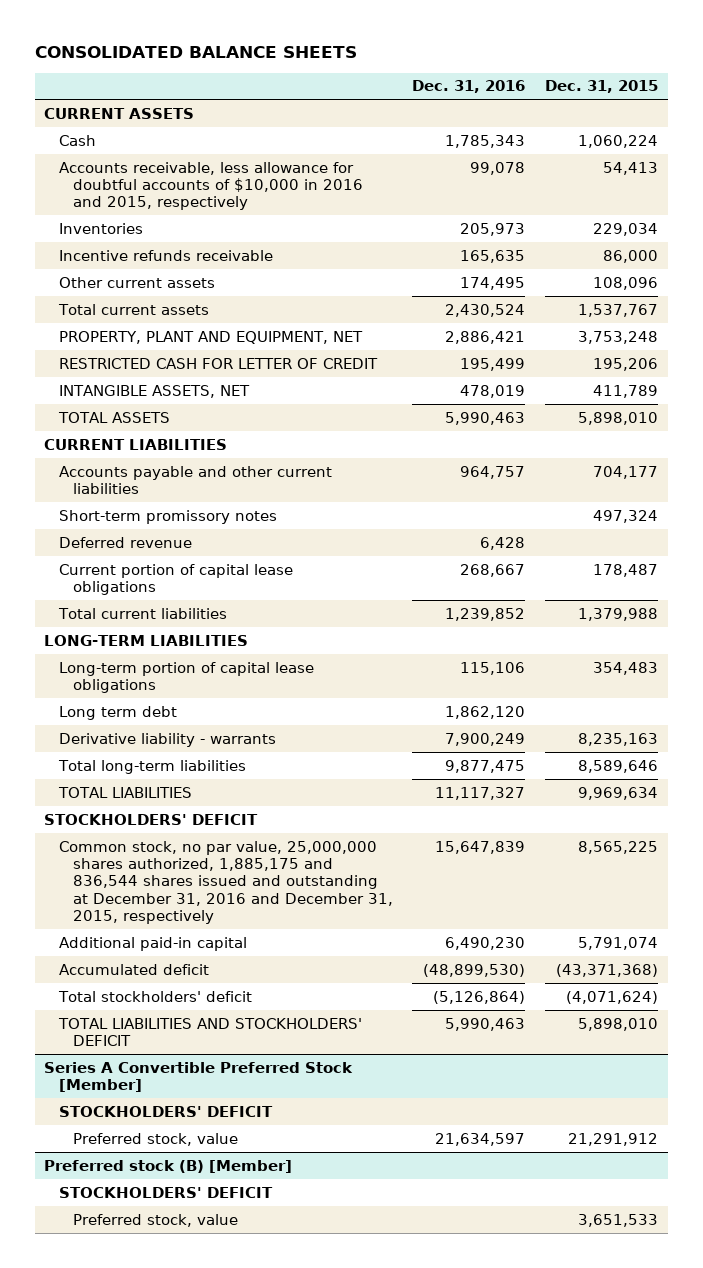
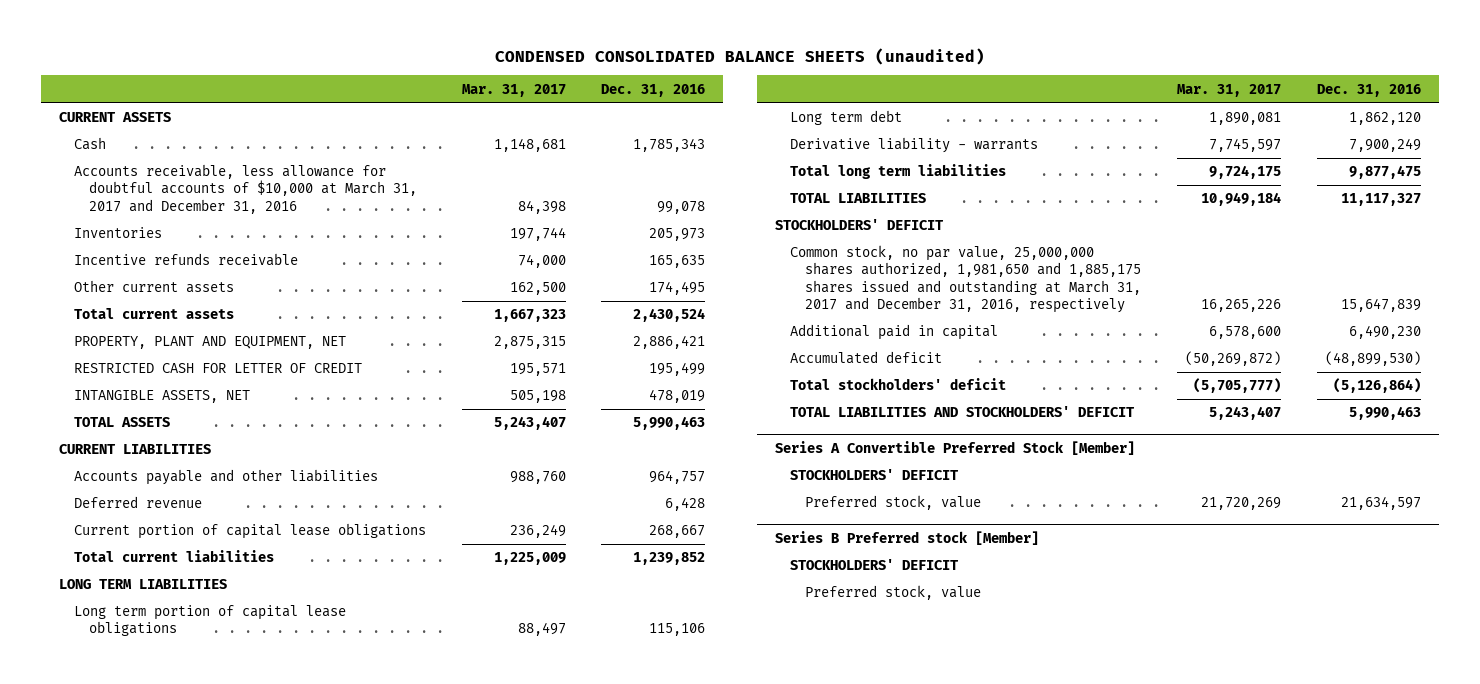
- CONSOLIDATED BALANCE SHEETS
+ CONDENSED CONSOLIDATED BALANCE SHEETS (unaudited)
- | Dec. 31, 2016 | Dec. 31, 2015
+ | Mar. 31, 2017 | Dec. 31, 2016
- Accounts receivable, less allowance for doubtful accounts of $10,000 in 2016 and 2015, respectively | 99,078 | 54,413
+ Accounts receivable, less allowance for doubtful accounts of $10,000 at March 31, 2017 and December 31, 2016 | 84,398 | 99,078
- Accounts payable and other current liabilities | 964,757 | 704,177
- Short-term promissory notes | | 497,324
+ Accounts payable and other liabilities | 988,760 | 964,757
- LONG-TERM LIABILITIES
- Long-term portion of capital lease obligations | 115,106 | 354,483
+ LONG TERM LIABILITIES
+ Long term portion of capital lease obligations | 88,497 | 115,106
- Total long-term liabilities | 9,877,475 | 8,589,646
+ Total long term liabilities | 9,724,175 | 9,877,475
- Common stock, no par value, 25,000,000 shares authorized, 1,885,175 and 836,544 shares issued and outstanding at December 31, 2016 and December 31, 2015, respectively | 15,647,839 | 8,565,225
- Additional paid-in capital | 6,490,230 | 5,791,074
+ Common stock, no par value, 25,000,000 shares authorized, 1,981,650 and 1,885,175 shares issued and outstanding at March 31, 2017 and December 31, 2016, respectively | 16,265,226 | 15,647,839
+ Additional paid in capital | 6,578,600 | 6,490,230
- Preferred stock (B) [Member]
+ Series B Preferred stock [Member]

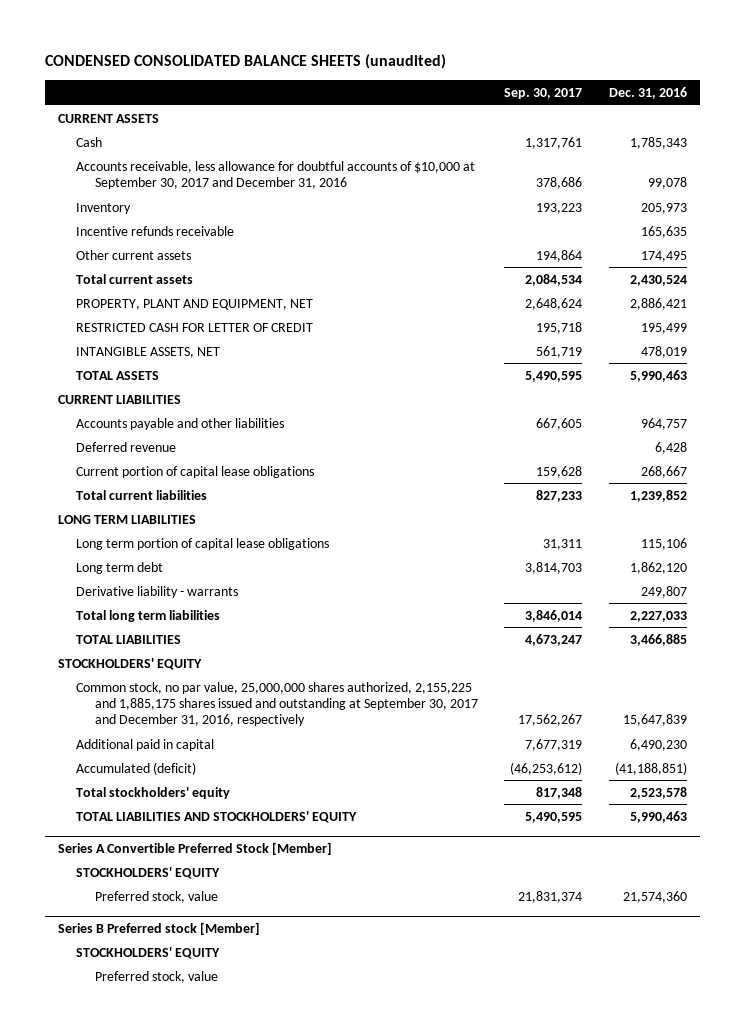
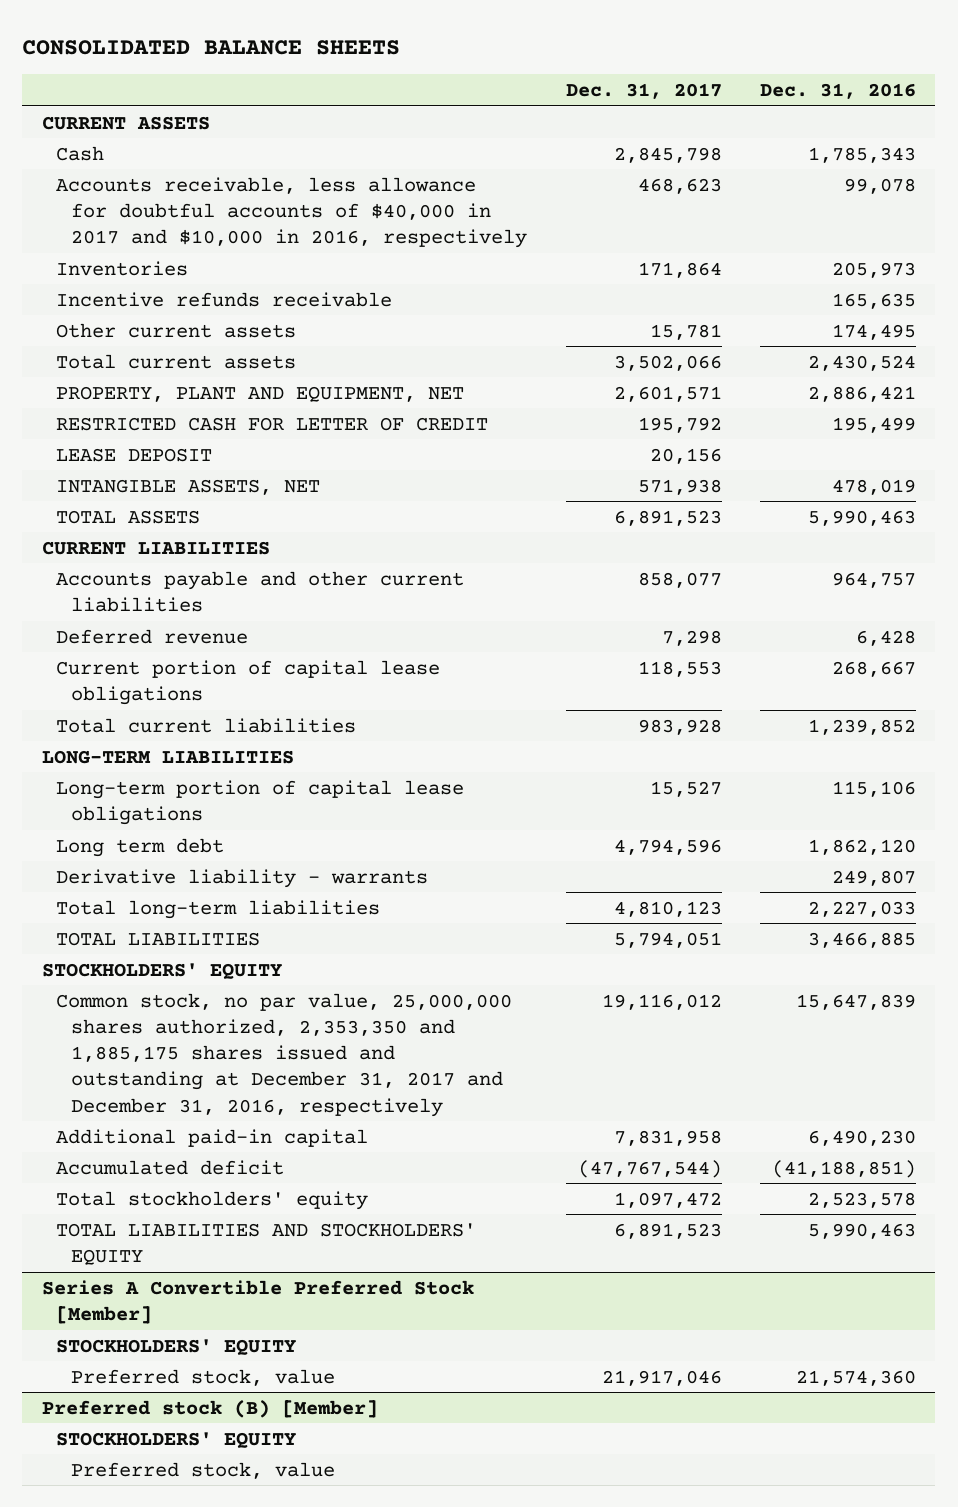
- CONDENSED CONSOLIDATED BALANCE SHEETS (unaudited)
+ CONSOLIDATED BALANCE SHEETS
- | Sep. 30, 2017 | Dec. 31, 2016
+ | Dec. 31, 2017 | Dec. 31, 2016
- Accounts receivable, less allowance for doubtful accounts of $10,000 at September 30, 2017 and December 31, 2016 | 378,686 | 99,078
- Inventory | 193,223 | 205,973
+ Accounts receivable, less allowance for doubtful accounts of $40,000 in 2017 and $10,000 in 2016, respectively | 468,623 | 99,078
+ Inventories | 171,864 | 205,973
+ LEASE DEPOSIT | 20,156 |
- Accounts payable and other liabilities | 667,605 | 964,757
+ Accounts payable and other current liabilities | 858,077 | 964,757
- LONG TERM LIABILITIES
- Long term portion of capital lease obligations | 31,311 | 115,106
+ LONG-TERM LIABILITIES
+ Long-term portion of capital lease obligations | 15,527 | 115,106
- Total long term liabilities | 3,846,014 | 2,227,033
+ Total long-term liabilities | 4,810,123 | 2,227,033
- Common stock, no par value, 25,000,000 shares authorized, 2,155,225 and 1,885,175 shares issued and outstanding at September 30, 2017 and December 31, 2016, respectively | 17,562,267 | 15,647,839
- Additional paid in capital | 7,677,319 | 6,490,230
- Accumulated (deficit) | (46,253,612) | (41,188,851)
+ Common stock, no par value, 25,000,000 shares authorized, 2,353,350 and 1,885,175 shares issued and outstanding at December 31, 2017 and December 31, 2016, respectively | 19,116,012 | 15,647,839
+ Additional paid-in capital | 7,831,958 | 6,490,230
+ Accumulated deficit | (47,767,544) | (41,188,851)
- Series B Preferred stock [Member]
+ Preferred stock (B) [Member]

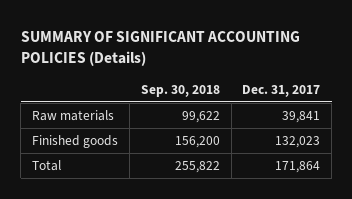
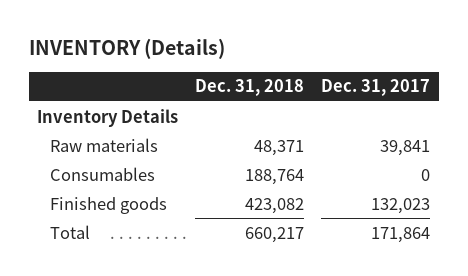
- SUMMARY OF SIGNIFICANT ACCOUNTING POLICIES (Details)
+ INVENTORY (Details)
- | Sep. 30, 2018 | Dec. 31, 2017
+ | Dec. 31, 2018 | Dec. 31, 2017
+ Inventory Details
+ Consumables | 188,764 | 0

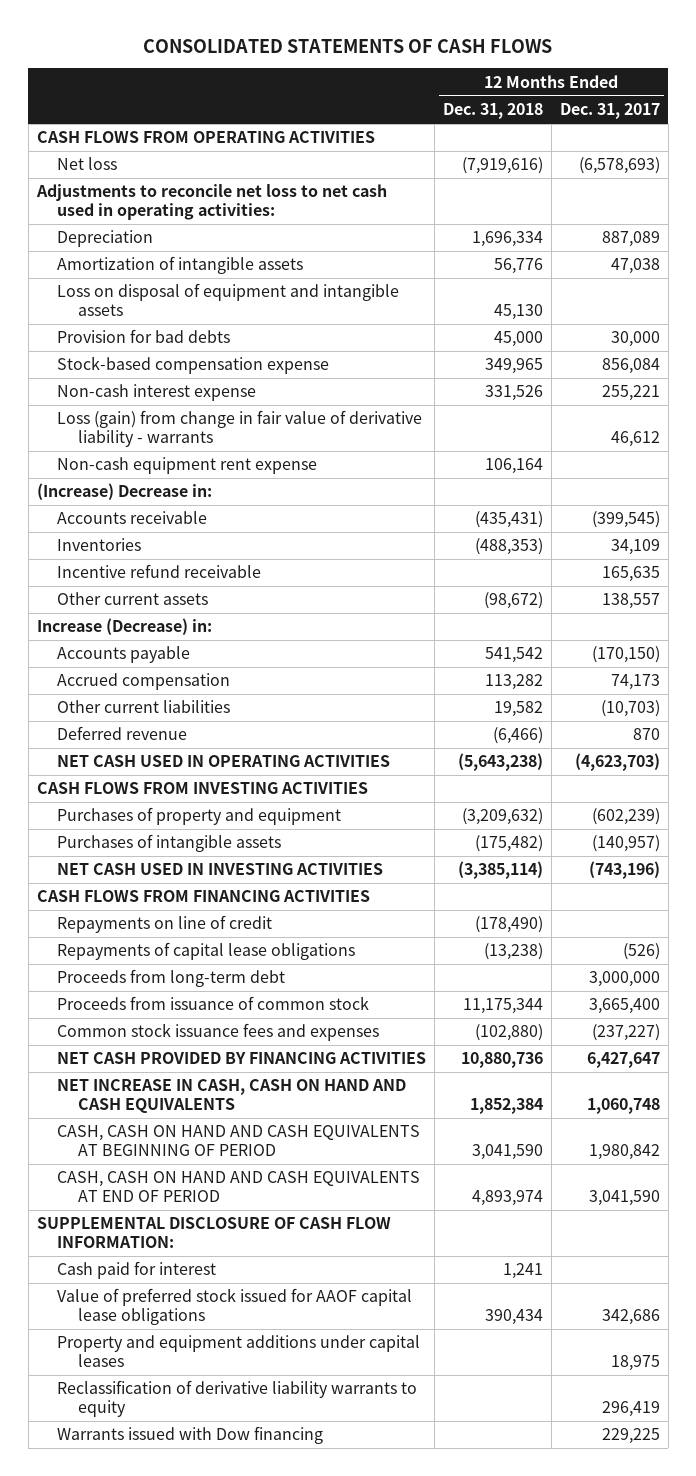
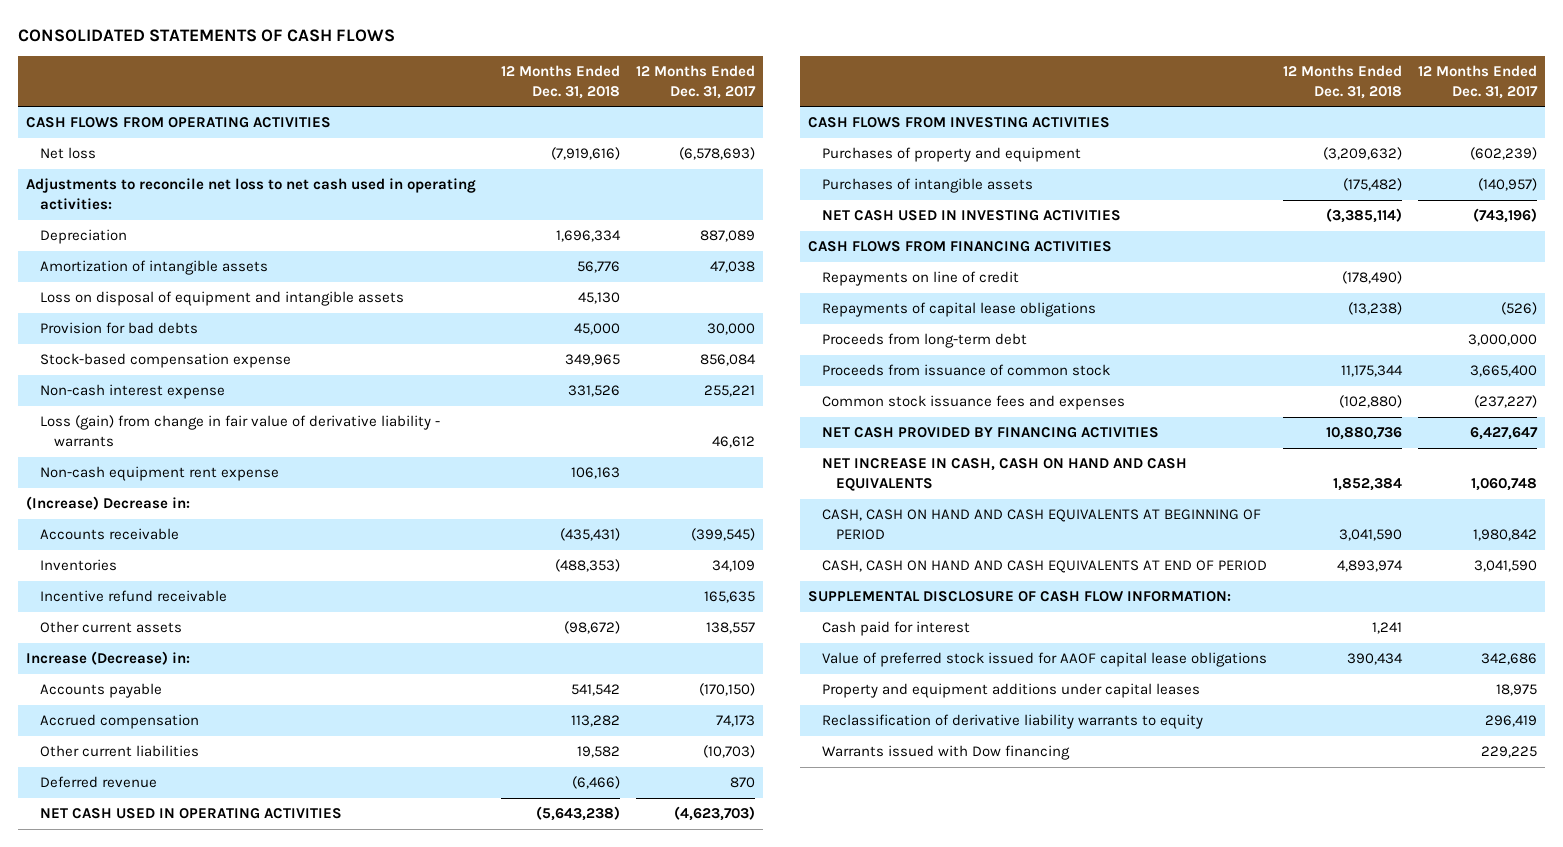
- Non-cash equipment rent expense | 106,164 |
+ Non-cash equipment rent expense | 106,163 |

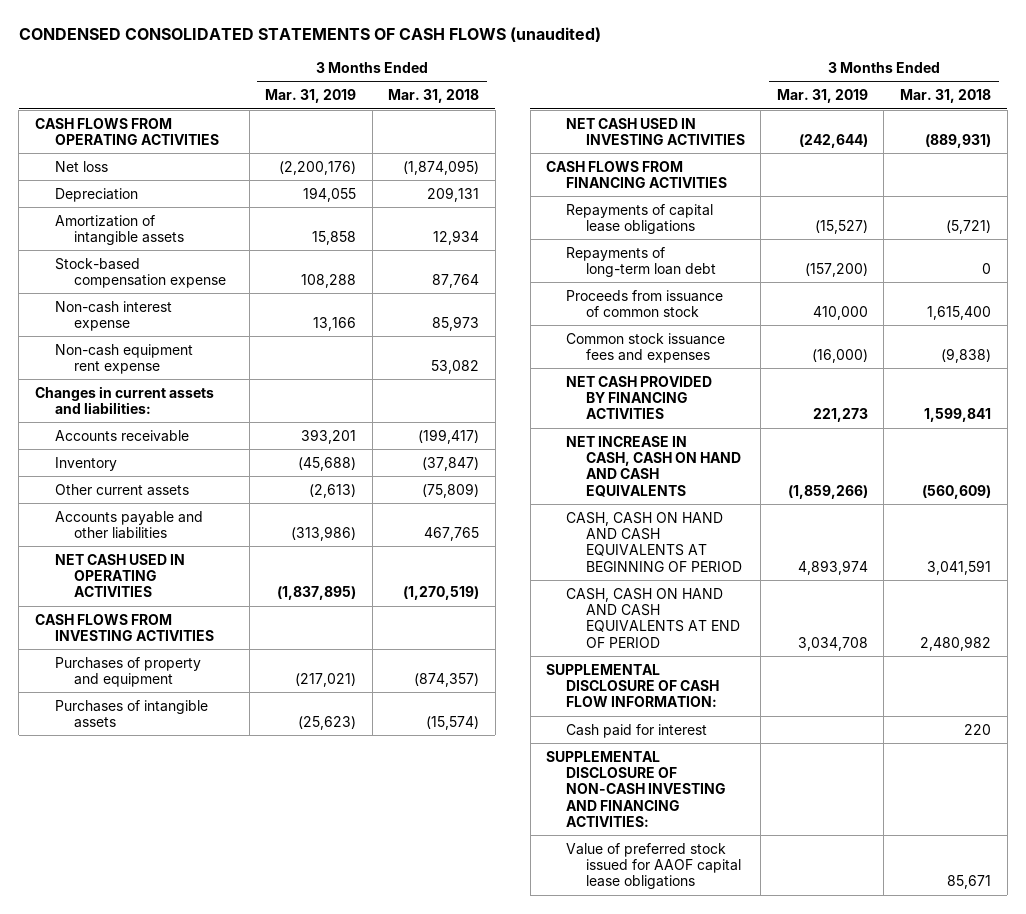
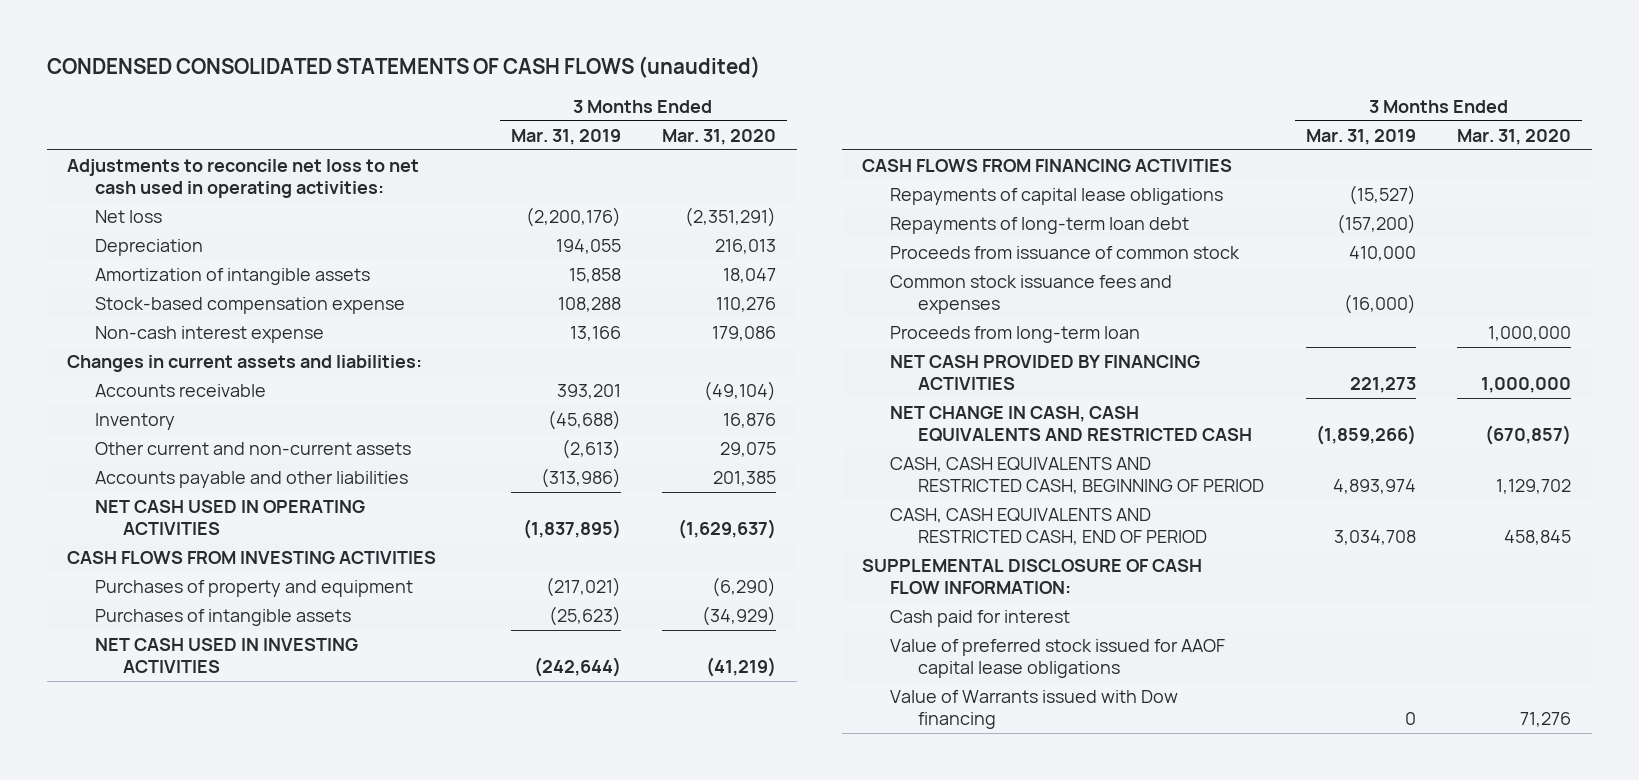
- | 3 Months Ended Mar. 31, 2019 | 3 Months Ended Mar. 31, 2018
+ | 3 Months Ended Mar. 31, 2019 | 3 Months Ended Mar. 31, 2020
- CASH FLOWS FROM OPERATING ACTIVITIES
+ Adjustments to reconcile net loss to net cash used in operating activities:
- Non-cash equipment rent expense | | 53,082
- Other current assets | (2,613) | (75,809)
+ Other current and non-current assets | (2,613) | 29,075
+ Proceeds from long-term loan | | 1,000,000
- NET INCREASE IN CASH, CASH ON HAND AND CASH EQUIVALENTS | (1,859,266) | (560,609)
- CASH, CASH ON HAND AND CASH EQUIVALENTS AT BEGINNING OF PERIOD | 4,893,974 | 3,041,591
- CASH, CASH ON HAND AND CASH EQUIVALENTS AT END OF PERIOD | 3,034,708 | 2,480,982
+ NET CHANGE IN CASH, CASH EQUIVALENTS AND RESTRICTED CASH | (1,859,266) | (670,857)
+ CASH, CASH EQUIVALENTS AND RESTRICTED CASH, BEGINNING OF PERIOD | 4,893,974 | 1,129,702
+ CASH, CASH EQUIVALENTS AND RESTRICTED CASH, END OF PERIOD | 3,034,708 | 458,845
- SUPPLEMENTAL DISCLOSURE OF NON-CASH INVESTING AND FINANCING ACTIVITIES:
+ Value of Warrants issued with Dow financing | 0 | 71,276

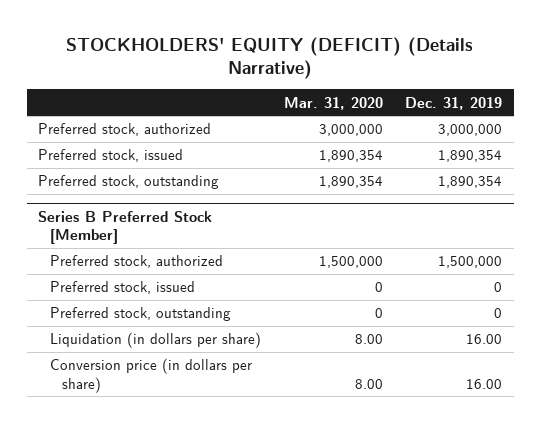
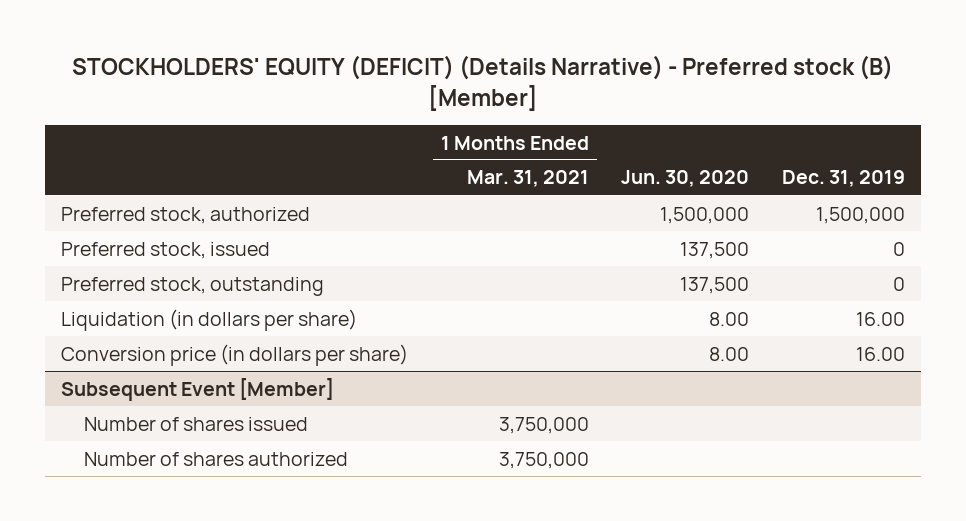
- STOCKHOLDERS' EQUITY (DEFICIT) (Details Narrative)
+ STOCKHOLDERS' EQUITY (DEFICIT) (Details Narrative) - Preferred stock (B) [Member]
- | Mar. 31, 2020 | Dec. 31, 2019
+ | 1 Months Ended Mar. 31, 2021 | Jun. 30, 2020 | Dec. 31, 2019
- Preferred stock, authorized | 3,000,000 | 3,000,000
- Preferred stock, issued | 1,890,354 | 1,890,354
- Preferred stock, outstanding | 1,890,354 | 1,890,354
- Series B Preferred Stock [Member]
+ Subsequent Event [Member]
+ Number of shares issued | 3,750,000 | |
+ Number of shares authorized | 3,750,000 | |

